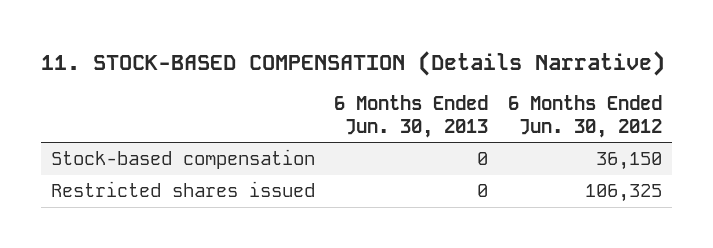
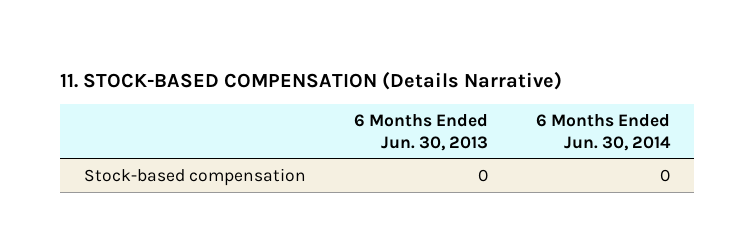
- | 6 Months Ended Jun. 30, 2013 | 6 Months Ended Jun. 30, 2012
+ | 6 Months Ended Jun. 30, 2013 | 6 Months Ended Jun. 30, 2014
- Restricted shares issued | 0 | 106,325

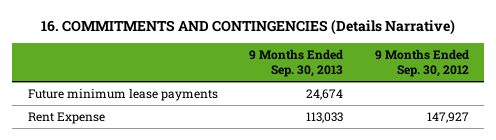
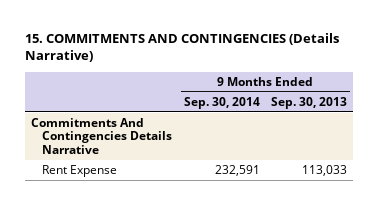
- 16. COMMITMENTS AND CONTINGENCIES (Details Narrative)
+ 15. COMMITMENTS AND CONTINGENCIES (Details Narrative)
- | 9 Months Ended Sep. 30, 2013 | 9 Months Ended Sep. 30, 2012
+ | 9 Months Ended Sep. 30, 2014 | 9 Months Ended Sep. 30, 2013
- Future minimum lease payments | 24,674 |
+ Commitments And Contingencies Details Narrative

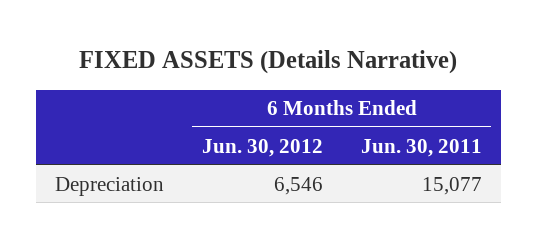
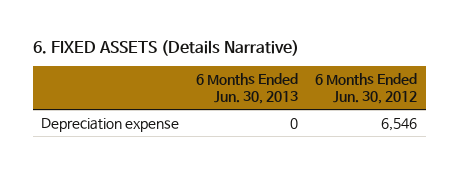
- FIXED ASSETS (Details Narrative)
+ 6. FIXED ASSETS (Details Narrative)
- | 6 Months Ended Jun. 30, 2012 | 6 Months Ended Jun. 30, 2011
+ | 6 Months Ended Jun. 30, 2013 | 6 Months Ended Jun. 30, 2012
- Depreciation | 6,546 | 15,077
+ Depreciation expense | 0 | 6,546

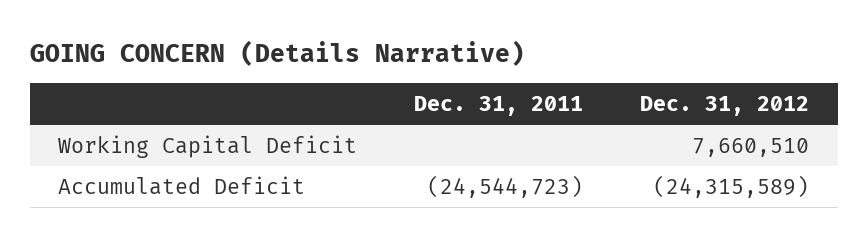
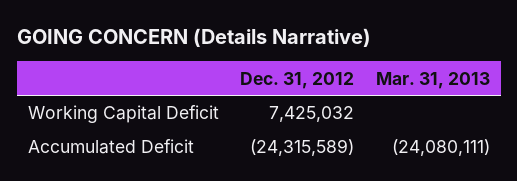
- | Dec. 31, 2011 | Dec. 31, 2012
+ | Dec. 31, 2012 | Mar. 31, 2013
- Working Capital Deficit | | 7,660,510
+ Working Capital Deficit | 7,425,032 |

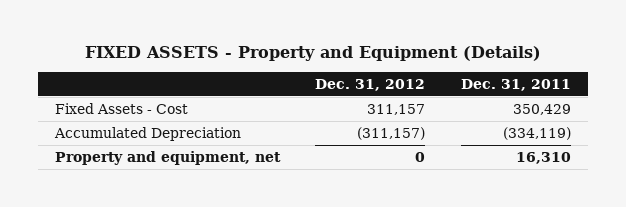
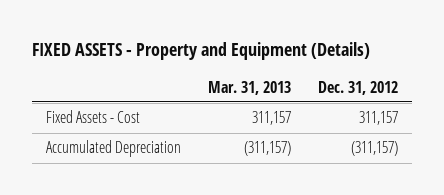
- | Dec. 31, 2012 | Dec. 31, 2011
+ | Mar. 31, 2013 | Dec. 31, 2012
- Property and equipment, net | 0 | 16,310

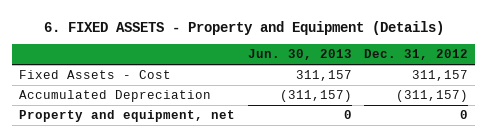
- FIXED ASSETS - Property and Equipment (Details)
+ 6. FIXED ASSETS - Property and Equipment (Details)
- | Mar. 31, 2013 | Dec. 31, 2012
+ | Jun. 30, 2013 | Dec. 31, 2012
+ Property and equipment, net | 0 | 0

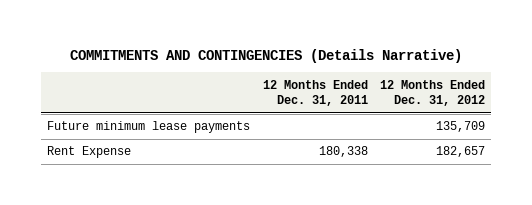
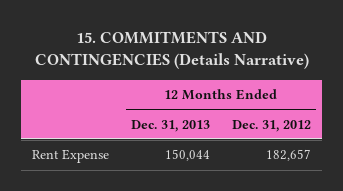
- COMMITMENTS AND CONTINGENCIES (Details Narrative)
+ 15. COMMITMENTS AND CONTINGENCIES (Details Narrative)
- | 12 Months Ended Dec. 31, 2011 | 12 Months Ended Dec. 31, 2012
+ | 12 Months Ended Dec. 31, 2013 | 12 Months Ended Dec. 31, 2012
- Future minimum lease payments | | 135,709

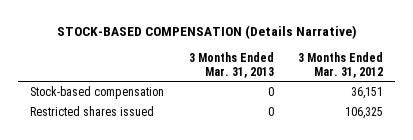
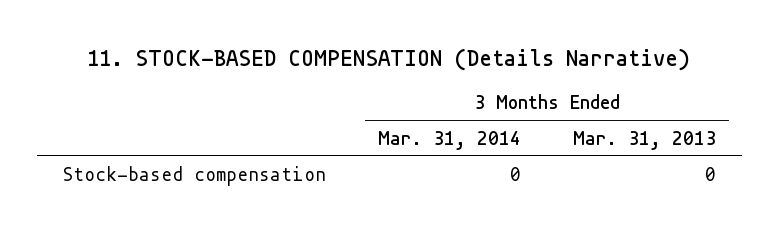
- STOCK-BASED COMPENSATION (Details Narrative)
+ 11. STOCK-BASED COMPENSATION (Details Narrative)
- | 3 Months Ended Mar. 31, 2013 | 3 Months Ended Mar. 31, 2012
+ | 3 Months Ended Mar. 31, 2014 | 3 Months Ended Mar. 31, 2013
- Restricted shares issued | 0 | 106,325

